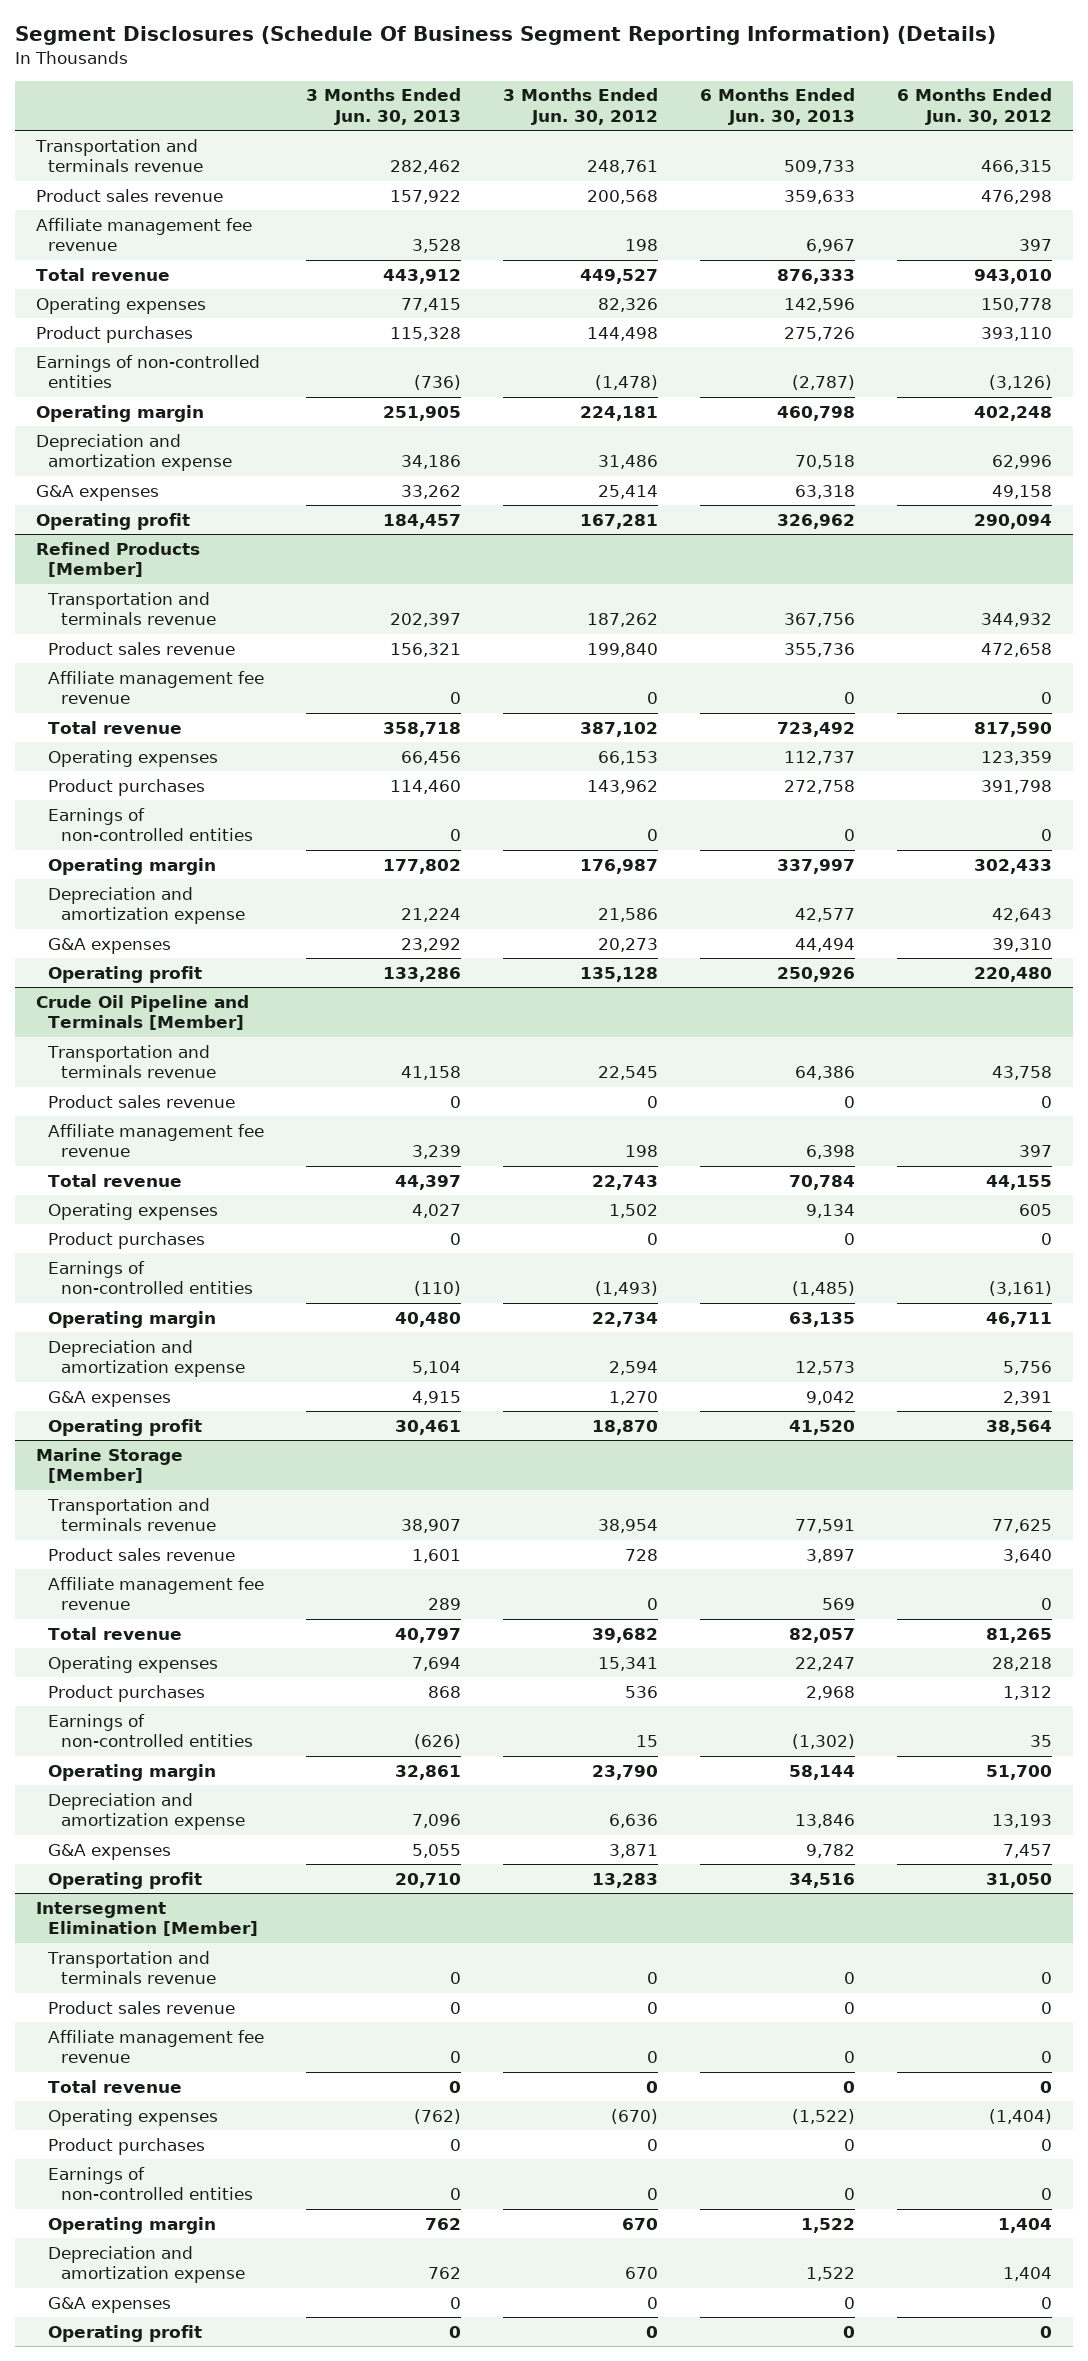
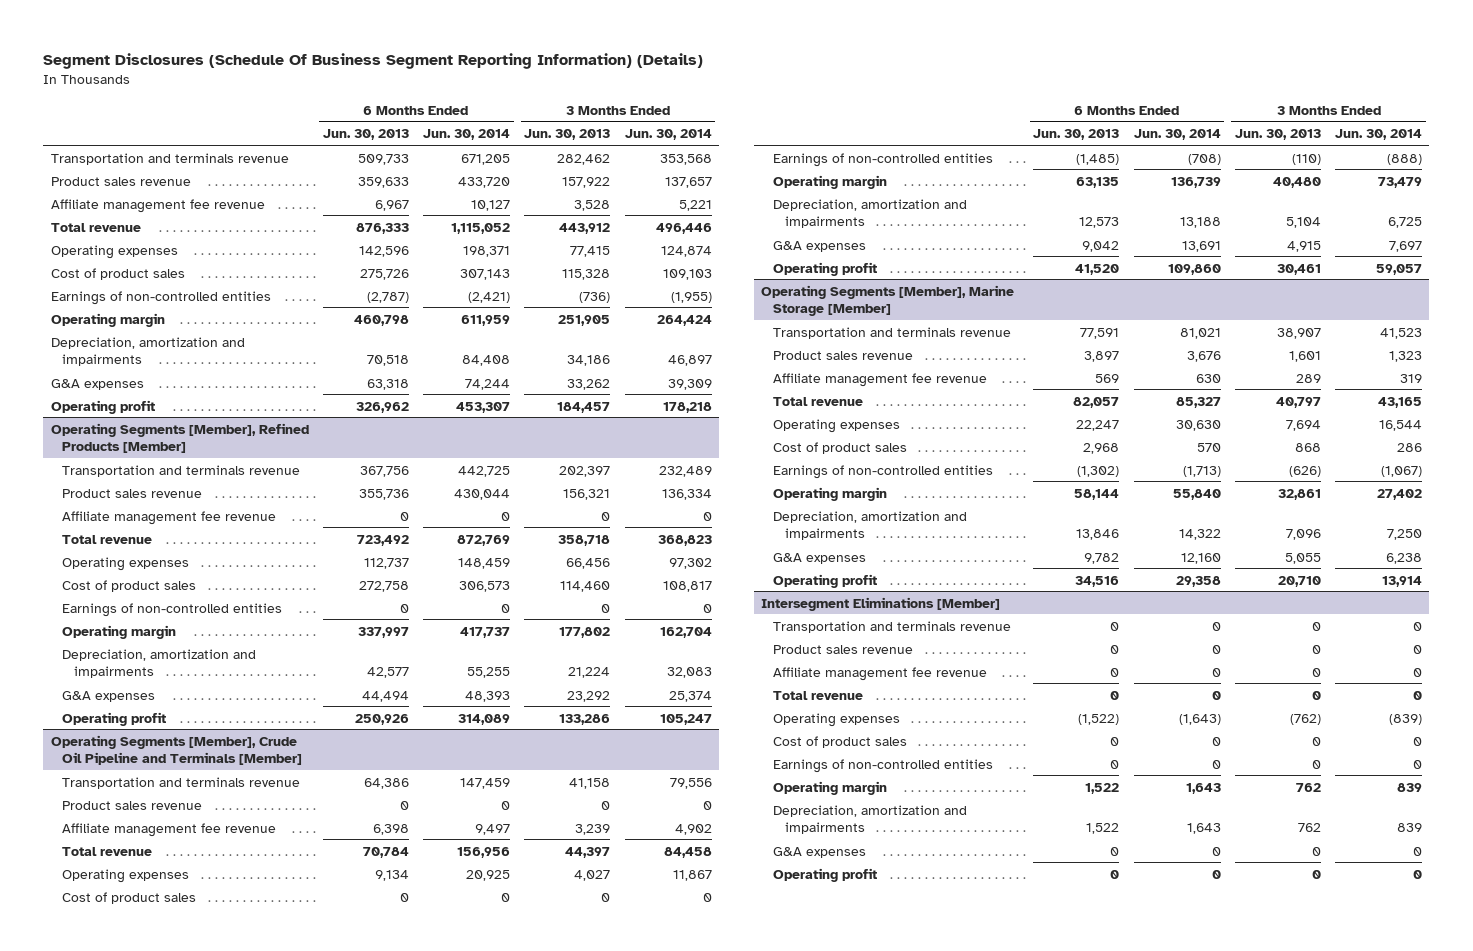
- | 3 Months Ended Jun. 30, 2013 | 3 Months Ended Jun. 30, 2012 | 6 Months Ended Jun. 30, 2013 | 6 Months Ended Jun. 30, 2012
+ | 6 Months Ended Jun. 30, 2013 | 6 Months Ended Jun. 30, 2014 | 3 Months Ended Jun. 30, 2013 | 3 Months Ended Jun. 30, 2014
- Product purchases | 115,328 | 144,498 | 275,726 | 393,110
+ Cost of product sales | 275,726 | 307,143 | 115,328 | 109,103
- Depreciation and amortization expense | 34,186 | 31,486 | 70,518 | 62,996
+ Depreciation, amortization and impairments | 70,518 | 84,408 | 34,186 | 46,897
- Refined Products [Member]
+ Operating Segments [Member], Refined Products [Member]
- Product purchases | 114,460 | 143,962 | 272,758 | 391,798
+ Cost of product sales | 272,758 | 306,573 | 114,460 | 108,817
- Depreciation and amortization expense | 21,224 | 21,586 | 42,577 | 42,643
+ Depreciation, amortization and impairments | 42,577 | 55,255 | 21,224 | 32,083
- Crude Oil Pipeline and Terminals [Member]
+ Operating Segments [Member], Crude Oil Pipeline and Terminals [Member]
- Product purchases | 0 | 0 | 0 | 0
+ Cost of product sales | 0 | 0 | 0 | 0
- Depreciation and amortization expense | 5,104 | 2,594 | 12,573 | 5,756
+ Depreciation, amortization and impairments | 12,573 | 13,188 | 5,104 | 6,725
- Marine Storage [Member]
+ Operating Segments [Member], Marine Storage [Member]
- Product purchases | 868 | 536 | 2,968 | 1,312
+ Cost of product sales | 2,968 | 570 | 868 | 286
- Depreciation and amortization expense | 7,096 | 6,636 | 13,846 | 13,193
+ Depreciation, amortization and impairments | 13,846 | 14,322 | 7,096 | 7,250
- Intersegment Elimination [Member]
+ Intersegment Eliminations [Member]
- Product purchases | 0 | 0 | 0 | 0
+ Cost of product sales | 0 | 0 | 0 | 0
- Depreciation and amortization expense | 762 | 670 | 1,522 | 1,404
+ Depreciation, amortization and impairments | 1,522 | 1,643 | 762 | 839

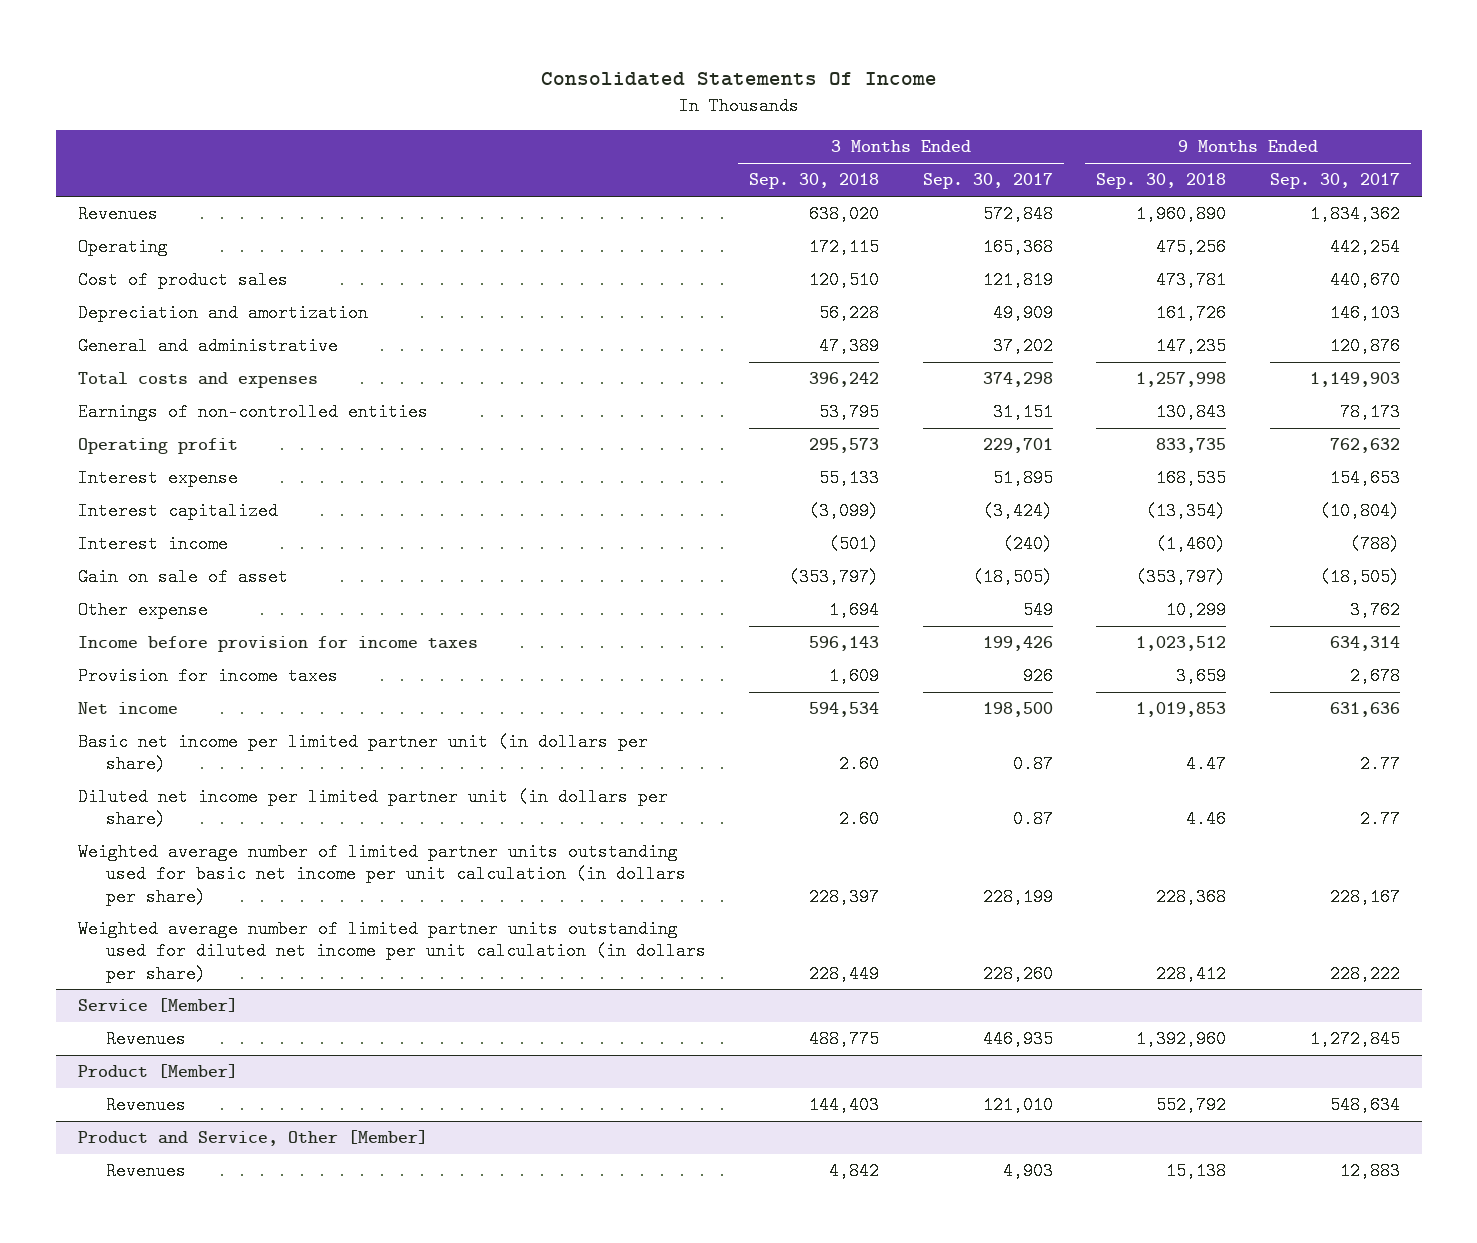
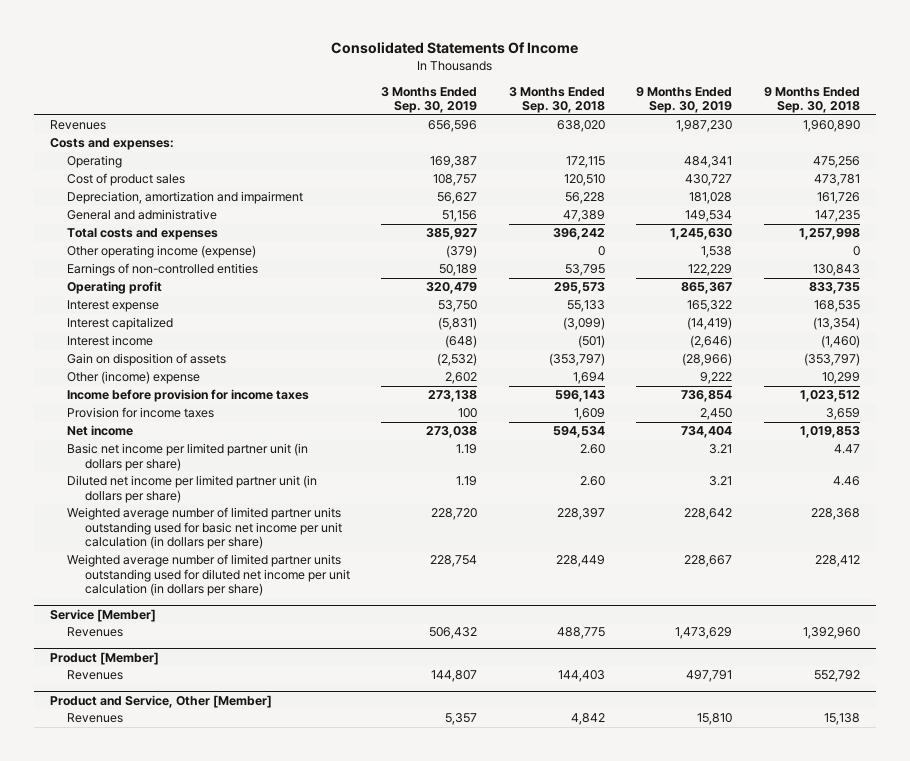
- | 3 Months Ended Sep. 30, 2018 | 3 Months Ended Sep. 30, 2017 | 9 Months Ended Sep. 30, 2018 | 9 Months Ended Sep. 30, 2017
+ | 3 Months Ended Sep. 30, 2019 | 3 Months Ended Sep. 30, 2018 | 9 Months Ended Sep. 30, 2019 | 9 Months Ended Sep. 30, 2018
+ Costs and expenses:
- Depreciation and amortization | 56,228 | 49,909 | 161,726 | 146,103
+ Depreciation, amortization and impairment | 56,627 | 56,228 | 181,028 | 161,726
+ Other operating income (expense) | (379) | 0 | 1,538 | 0
- Gain on sale of asset | (353,797) | (18,505) | (353,797) | (18,505)
- Other expense | 1,694 | 549 | 10,299 | 3,762
+ Gain on disposition of assets | (2,532) | (353,797) | (28,966) | (353,797)
+ Other (income) expense | 2,602 | 1,694 | 9,222 | 10,299

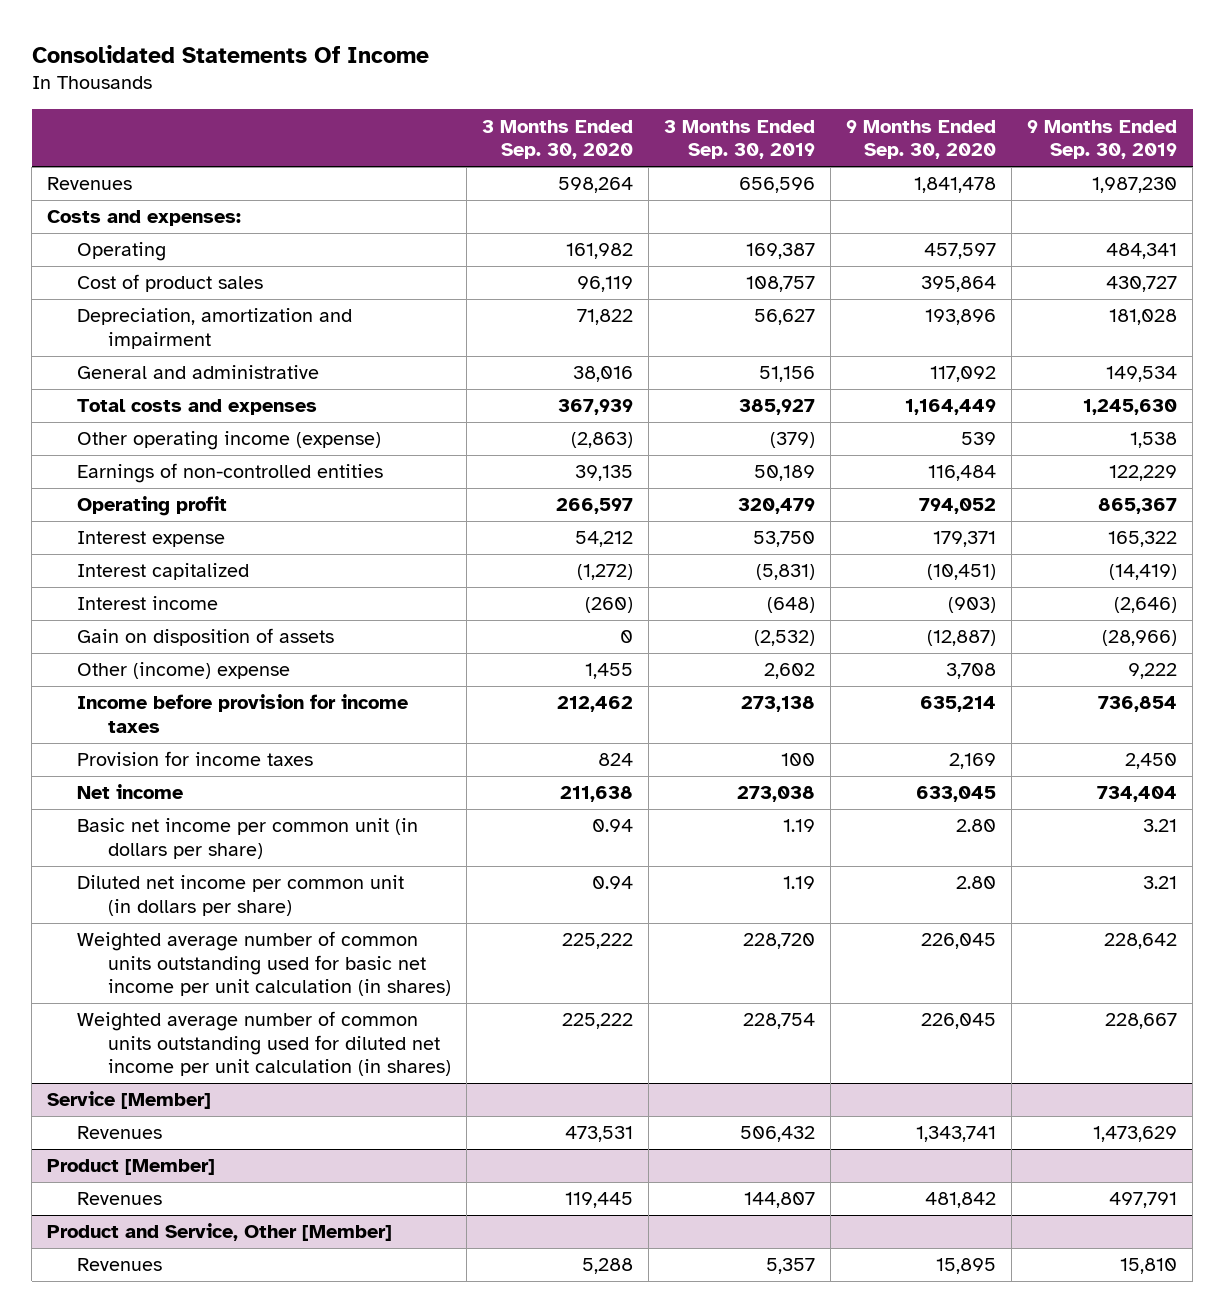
- | 3 Months Ended Sep. 30, 2019 | 3 Months Ended Sep. 30, 2018 | 9 Months Ended Sep. 30, 2019 | 9 Months Ended Sep. 30, 2018
+ | 3 Months Ended Sep. 30, 2020 | 3 Months Ended Sep. 30, 2019 | 9 Months Ended Sep. 30, 2020 | 9 Months Ended Sep. 30, 2019
- Basic net income per limited partner unit (in dollars per share) | 1.19 | 2.60 | 3.21 | 4.47
- Diluted net income per limited partner unit (in dollars per share) | 1.19 | 2.60 | 3.21 | 4.46
- Weighted average number of limited partner units outstanding used for basic net income per unit calculation (in dollars per share) | 228,720 | 228,397 | 228,642 | 228,368
- Weighted average number of limited partner units outstanding used for diluted net income per unit calculation (in dollars per share) | 228,754 | 228,449 | 228,667 | 228,412
+ Basic net income per common unit (in dollars per share) | 0.94 | 1.19 | 2.80 | 3.21
+ Diluted net income per common unit (in dollars per share) | 0.94 | 1.19 | 2.80 | 3.21
+ Weighted average number of common units outstanding used for basic net income per unit calculation (in shares) | 225,222 | 228,720 | 226,045 | 228,642
+ Weighted average number of common units outstanding used for diluted net income per unit calculation (in shares) | 225,222 | 228,754 | 226,045 | 228,667

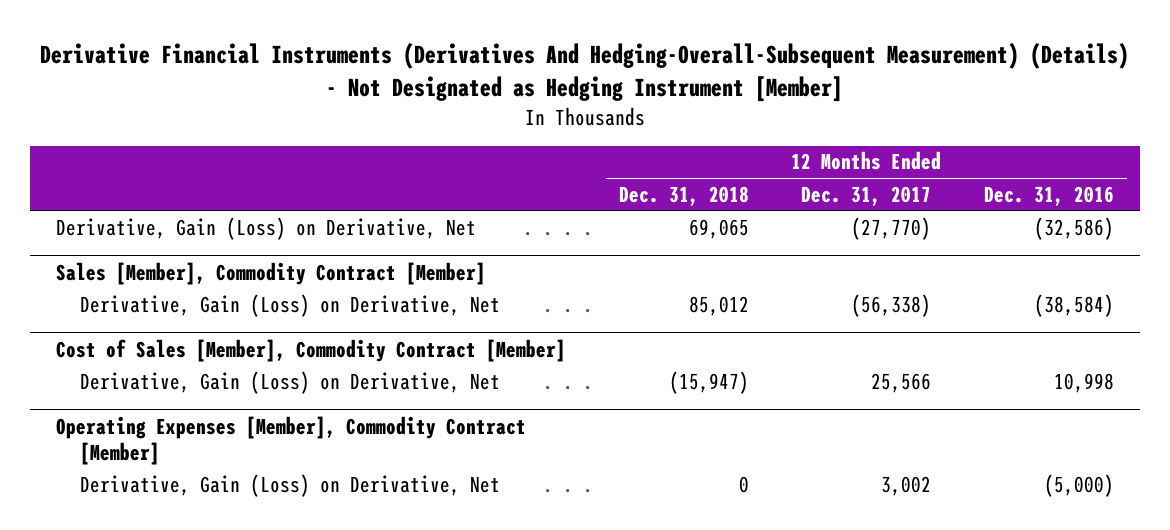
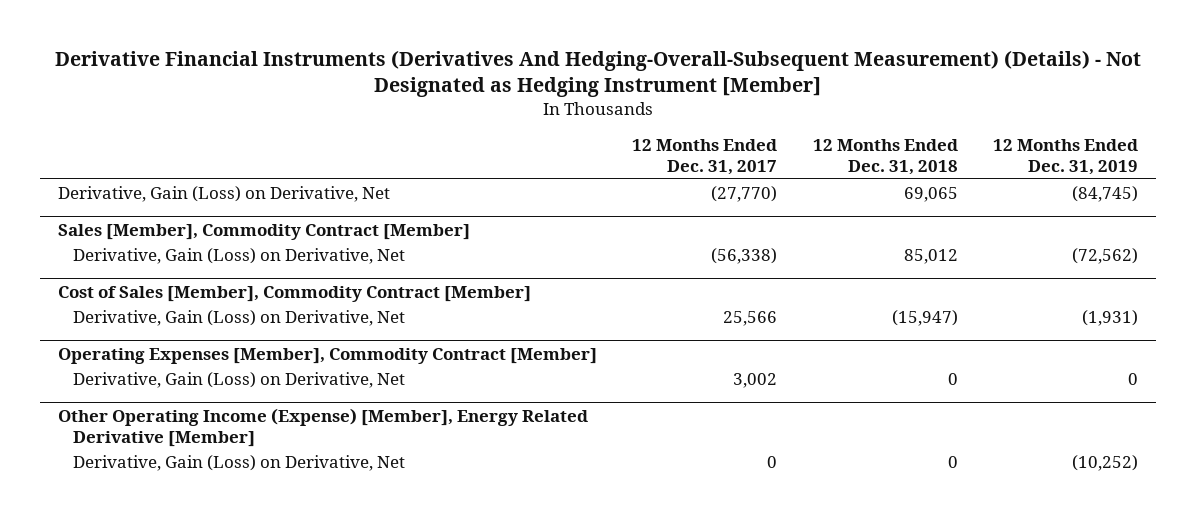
- | 12 Months Ended Dec. 31, 2018 | 12 Months Ended Dec. 31, 2017 | 12 Months Ended Dec. 31, 2016
+ | 12 Months Ended Dec. 31, 2017 | 12 Months Ended Dec. 31, 2018 | 12 Months Ended Dec. 31, 2019
+ Other Operating Income (Expense) [Member], Energy Related Derivative [Member]
+ Derivative, Gain (Loss) on Derivative, Net | 0 | 0 | (10,252)

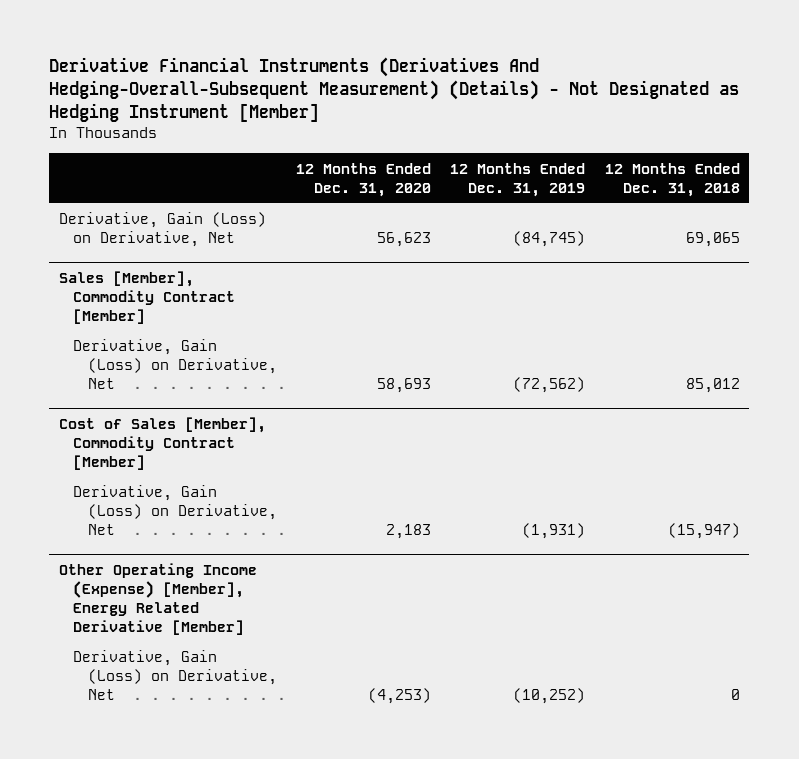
- | 12 Months Ended Dec. 31, 2017 | 12 Months Ended Dec. 31, 2018 | 12 Months Ended Dec. 31, 2019
+ | 12 Months Ended Dec. 31, 2020 | 12 Months Ended Dec. 31, 2019 | 12 Months Ended Dec. 31, 2018
- Operating Expenses [Member], Commodity Contract [Member]
- Derivative, Gain (Loss) on Derivative, Net | 3,002 | 0 | 0

